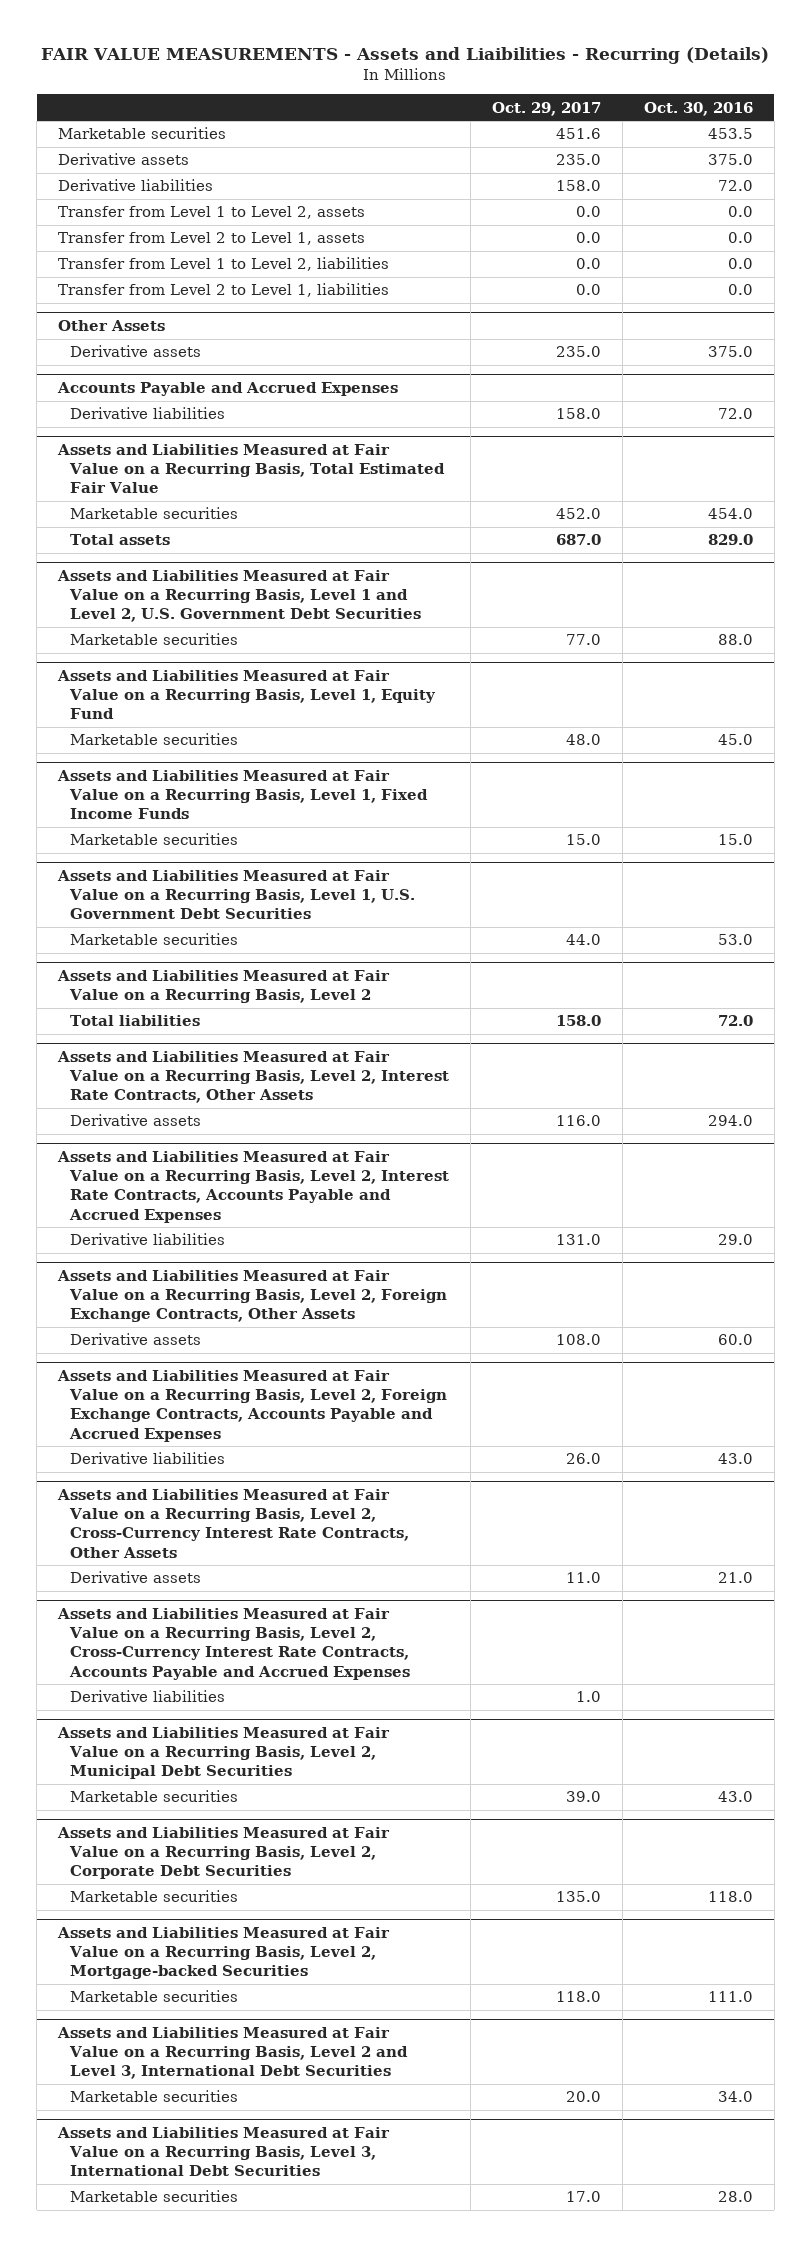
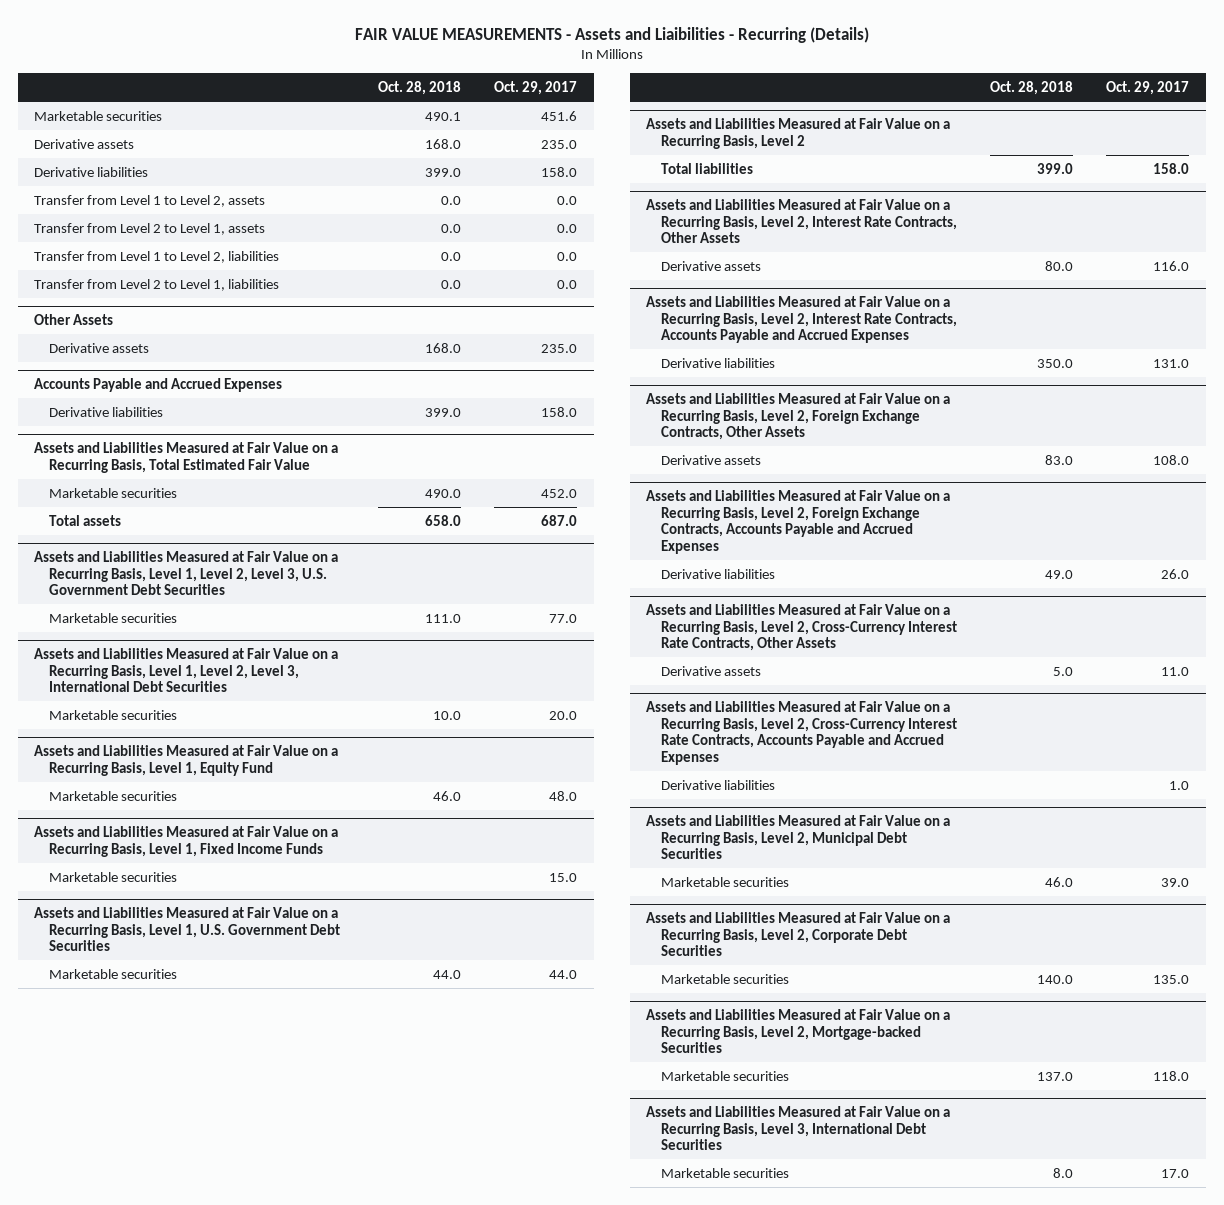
- | Oct. 29, 2017 | Oct. 30, 2016
+ | Oct. 28, 2018 | Oct. 29, 2017
- Assets and Liabilities Measured at Fair Value on a Recurring Basis, Level 1 and Level 2, U.S. Government Debt Securities
+ Assets and Liabilities Measured at Fair Value on a Recurring Basis, Level 1, Level 2, Level 3, U.S. Government Debt Securities
+ Assets and Liabilities Measured at Fair Value on a Recurring Basis, Level 1, Level 2, Level 3, International Debt Securities
+ Marketable securities | 10.0 | 20.0
- Assets and Liabilities Measured at Fair Value on a Recurring Basis, Level 2 and Level 3, International Debt Securities
- Marketable securities | 20.0 | 34.0

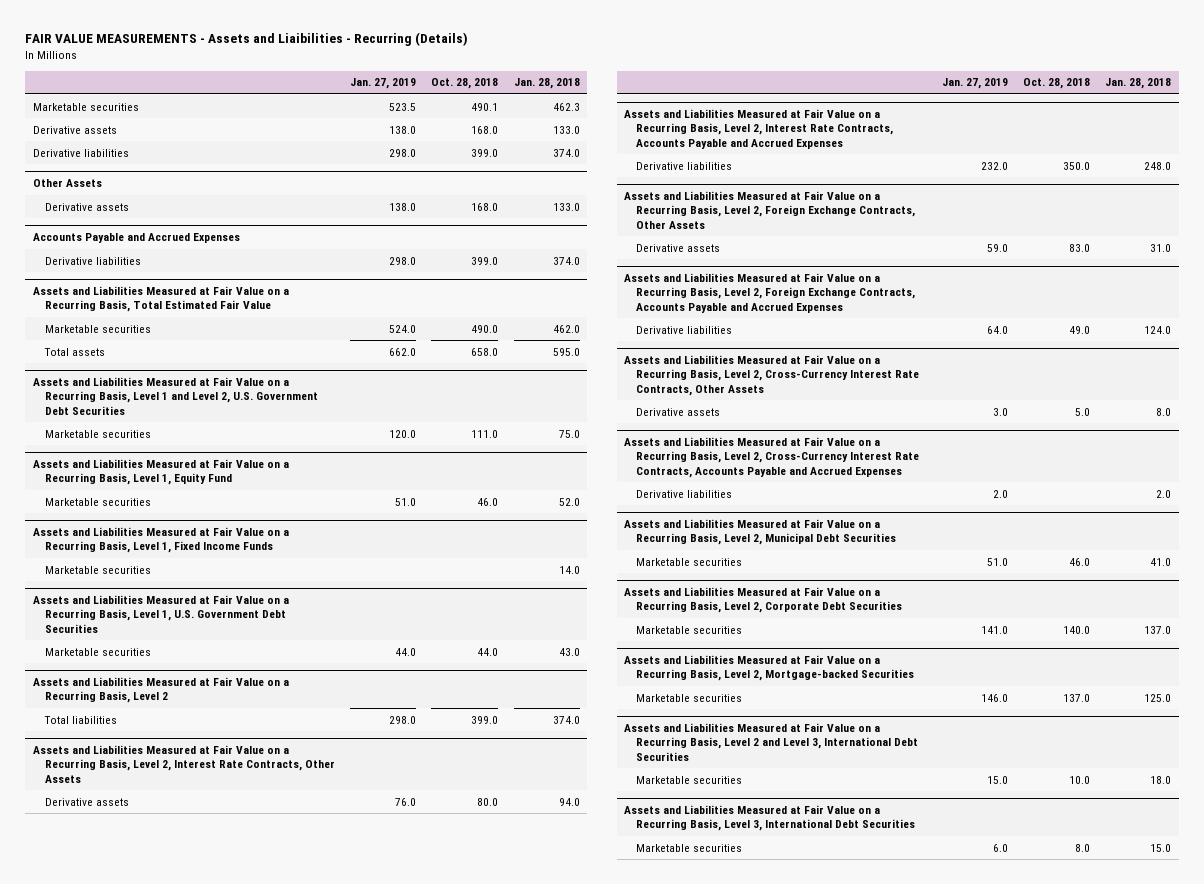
- | Oct. 28, 2018 | Oct. 29, 2017
+ | Jan. 27, 2019 | Oct. 28, 2018 | Jan. 28, 2018
- Transfer from Level 1 to Level 2, assets | 0.0 | 0.0
- Transfer from Level 2 to Level 1, assets | 0.0 | 0.0
- Transfer from Level 1 to Level 2, liabilities | 0.0 | 0.0
- Transfer from Level 2 to Level 1, liabilities | 0.0 | 0.0
- Assets and Liabilities Measured at Fair Value on a Recurring Basis, Level 1, Level 2, Level 3, U.S. Government Debt Securities
+ Assets and Liabilities Measured at Fair Value on a Recurring Basis, Level 1 and Level 2, U.S. Government Debt Securities
- Assets and Liabilities Measured at Fair Value on a Recurring Basis, Level 1, Level 2, Level 3, International Debt Securities
- Marketable securities | 10.0 | 20.0
+ Assets and Liabilities Measured at Fair Value on a Recurring Basis, Level 2 and Level 3, International Debt Securities
+ Marketable securities | 15.0 | 10.0 | 18.0

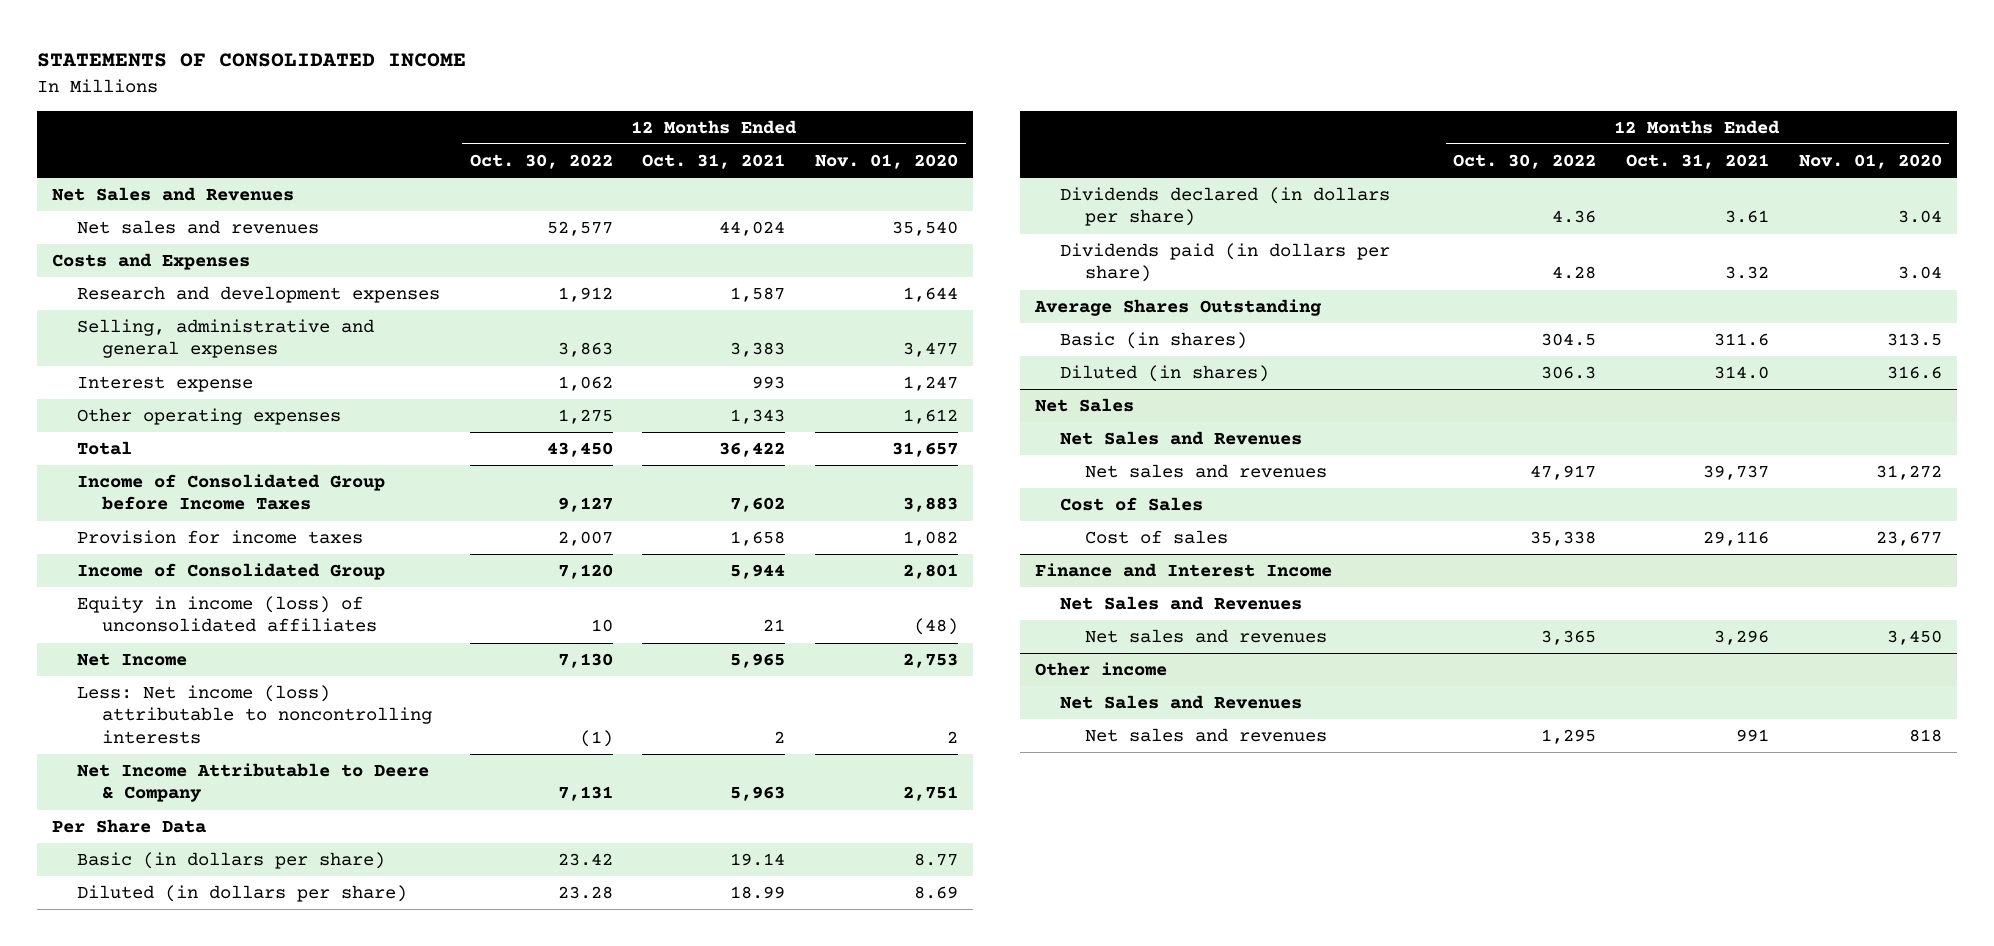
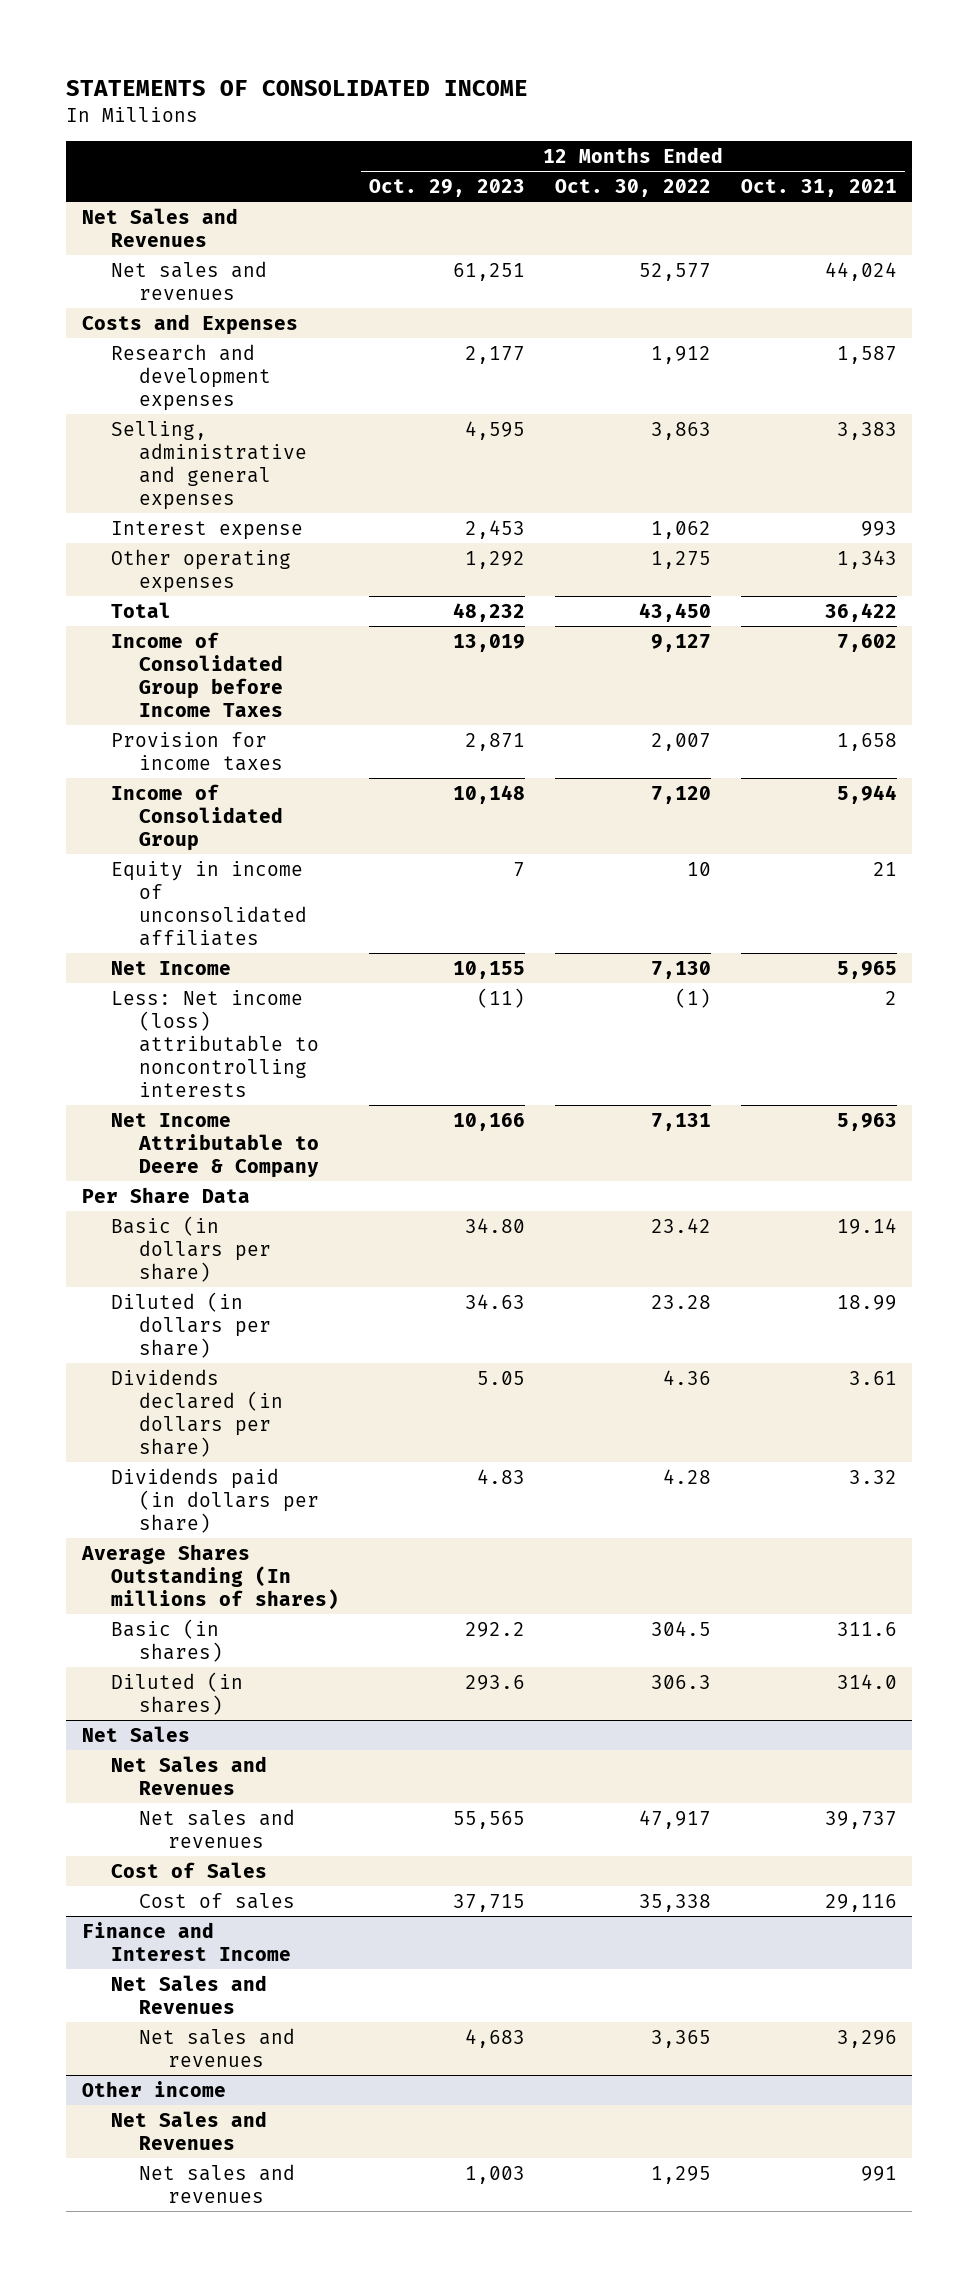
- | 12 Months Ended Oct. 30, 2022 | 12 Months Ended Oct. 31, 2021 | 12 Months Ended Nov. 01, 2020
+ | 12 Months Ended Oct. 29, 2023 | 12 Months Ended Oct. 30, 2022 | 12 Months Ended Oct. 31, 2021
- Equity in income (loss) of unconsolidated affiliates | 10 | 21 | (48)
+ Equity in income of unconsolidated affiliates | 7 | 10 | 21
- Average Shares Outstanding
+ Average Shares Outstanding (In millions of shares)

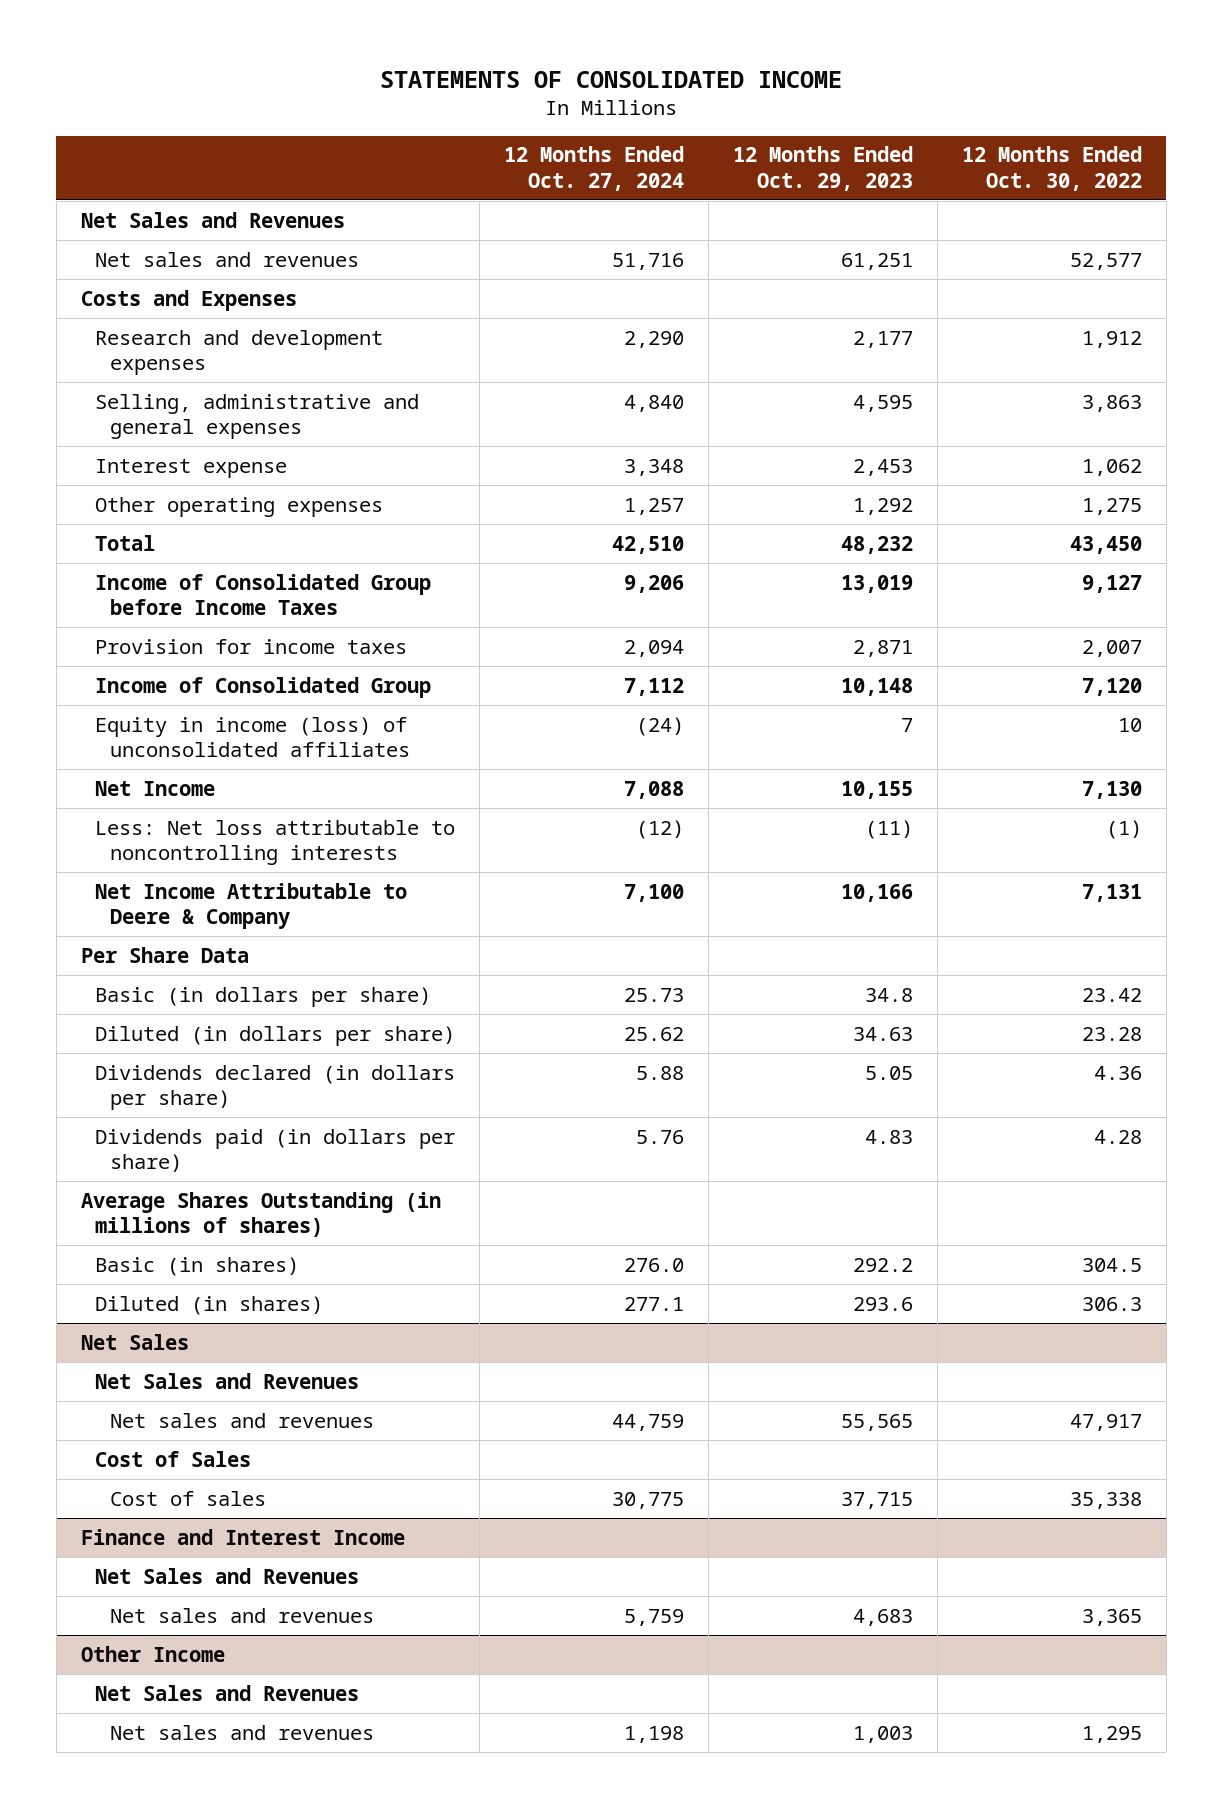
- | 12 Months Ended Oct. 29, 2023 | 12 Months Ended Oct. 30, 2022 | 12 Months Ended Oct. 31, 2021
+ | 12 Months Ended Oct. 27, 2024 | 12 Months Ended Oct. 29, 2023 | 12 Months Ended Oct. 30, 2022
- Equity in income of unconsolidated affiliates | 7 | 10 | 21
+ Equity in income (loss) of unconsolidated affiliates | (24) | 7 | 10
- Less: Net income (loss) attributable to noncontrolling interests | (11) | (1) | 2
+ Less: Net loss attributable to noncontrolling interests | (12) | (11) | (1)
- Basic (in dollars per share) | 34.80 | 23.42 | 19.14
+ Basic (in dollars per share) | 25.73 | 34.8 | 23.42
- Average Shares Outstanding (In millions of shares)
+ Average Shares Outstanding (in millions of shares)
- Other income
+ Other Income

